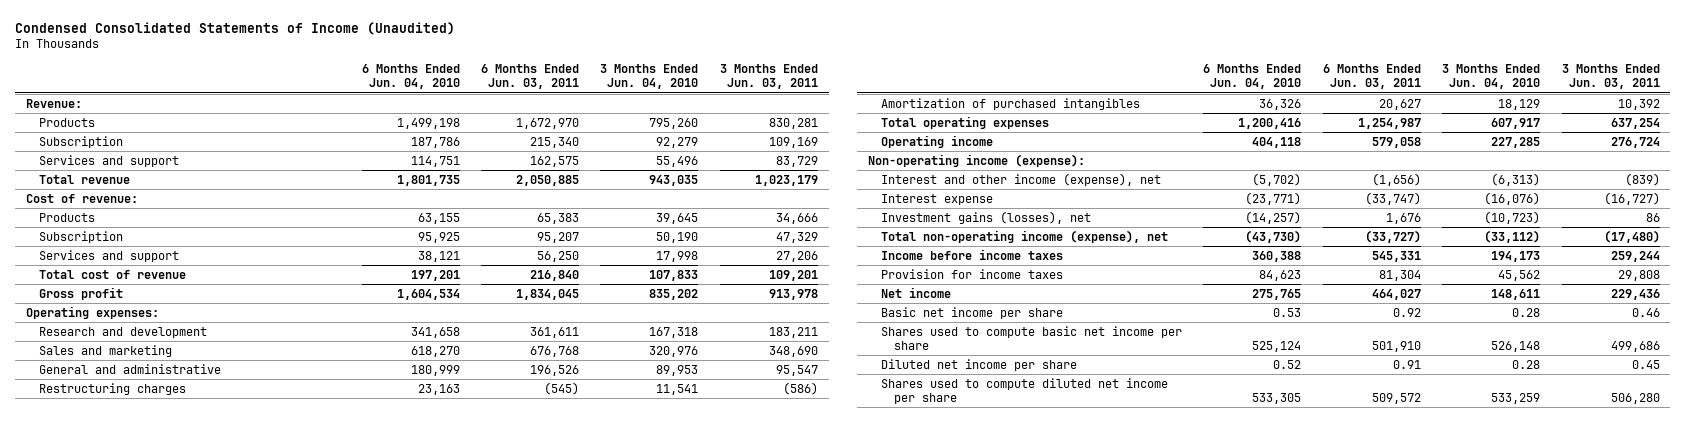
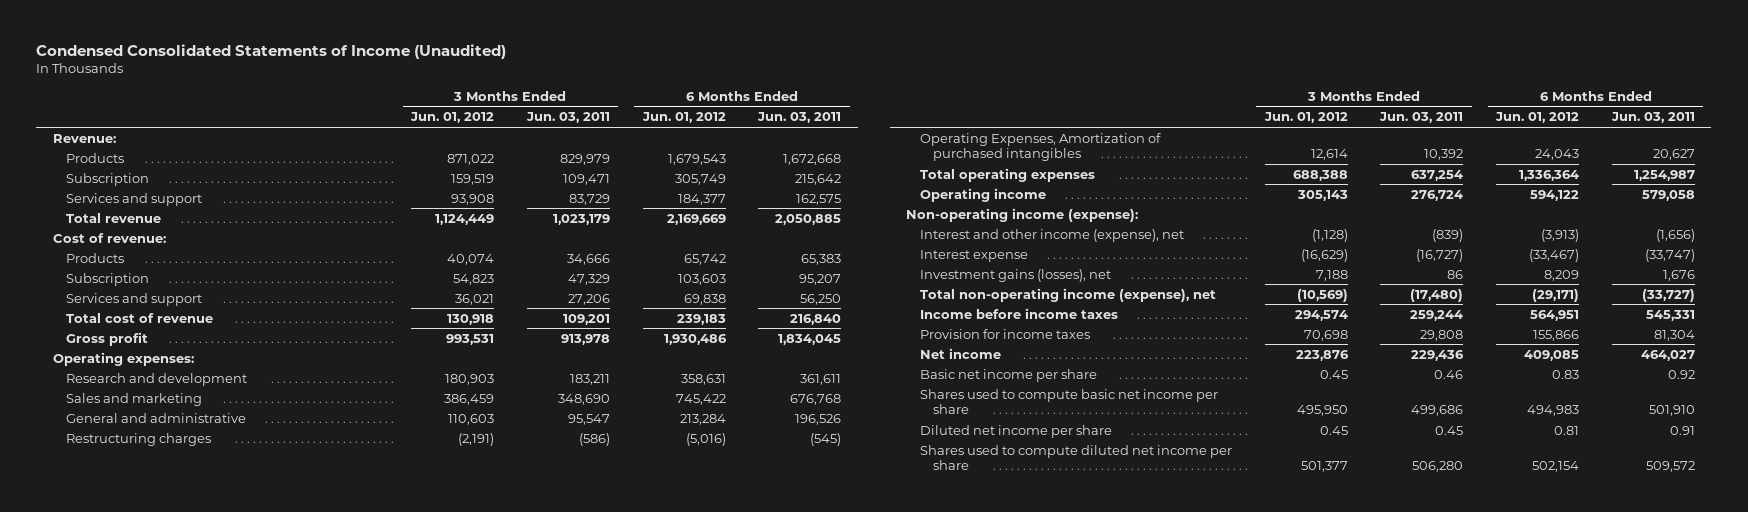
- | 6 Months Ended Jun. 04, 2010 | 6 Months Ended Jun. 03, 2011 | 3 Months Ended Jun. 04, 2010 | 3 Months Ended Jun. 03, 2011
+ | 3 Months Ended Jun. 01, 2012 | 3 Months Ended Jun. 03, 2011 | 6 Months Ended Jun. 01, 2012 | 6 Months Ended Jun. 03, 2011
- Products | 1,499,198 | 1,672,970 | 795,260 | 830,281
- Subscription | 187,786 | 215,340 | 92,279 | 109,169
+ Products | 871,022 | 829,979 | 1,679,543 | 1,672,668
+ Subscription | 159,519 | 109,471 | 305,749 | 215,642
- Amortization of purchased intangibles | 36,326 | 20,627 | 18,129 | 10,392
+ Operating Expenses, Amortization of purchased intangibles | 12,614 | 10,392 | 24,043 | 20,627

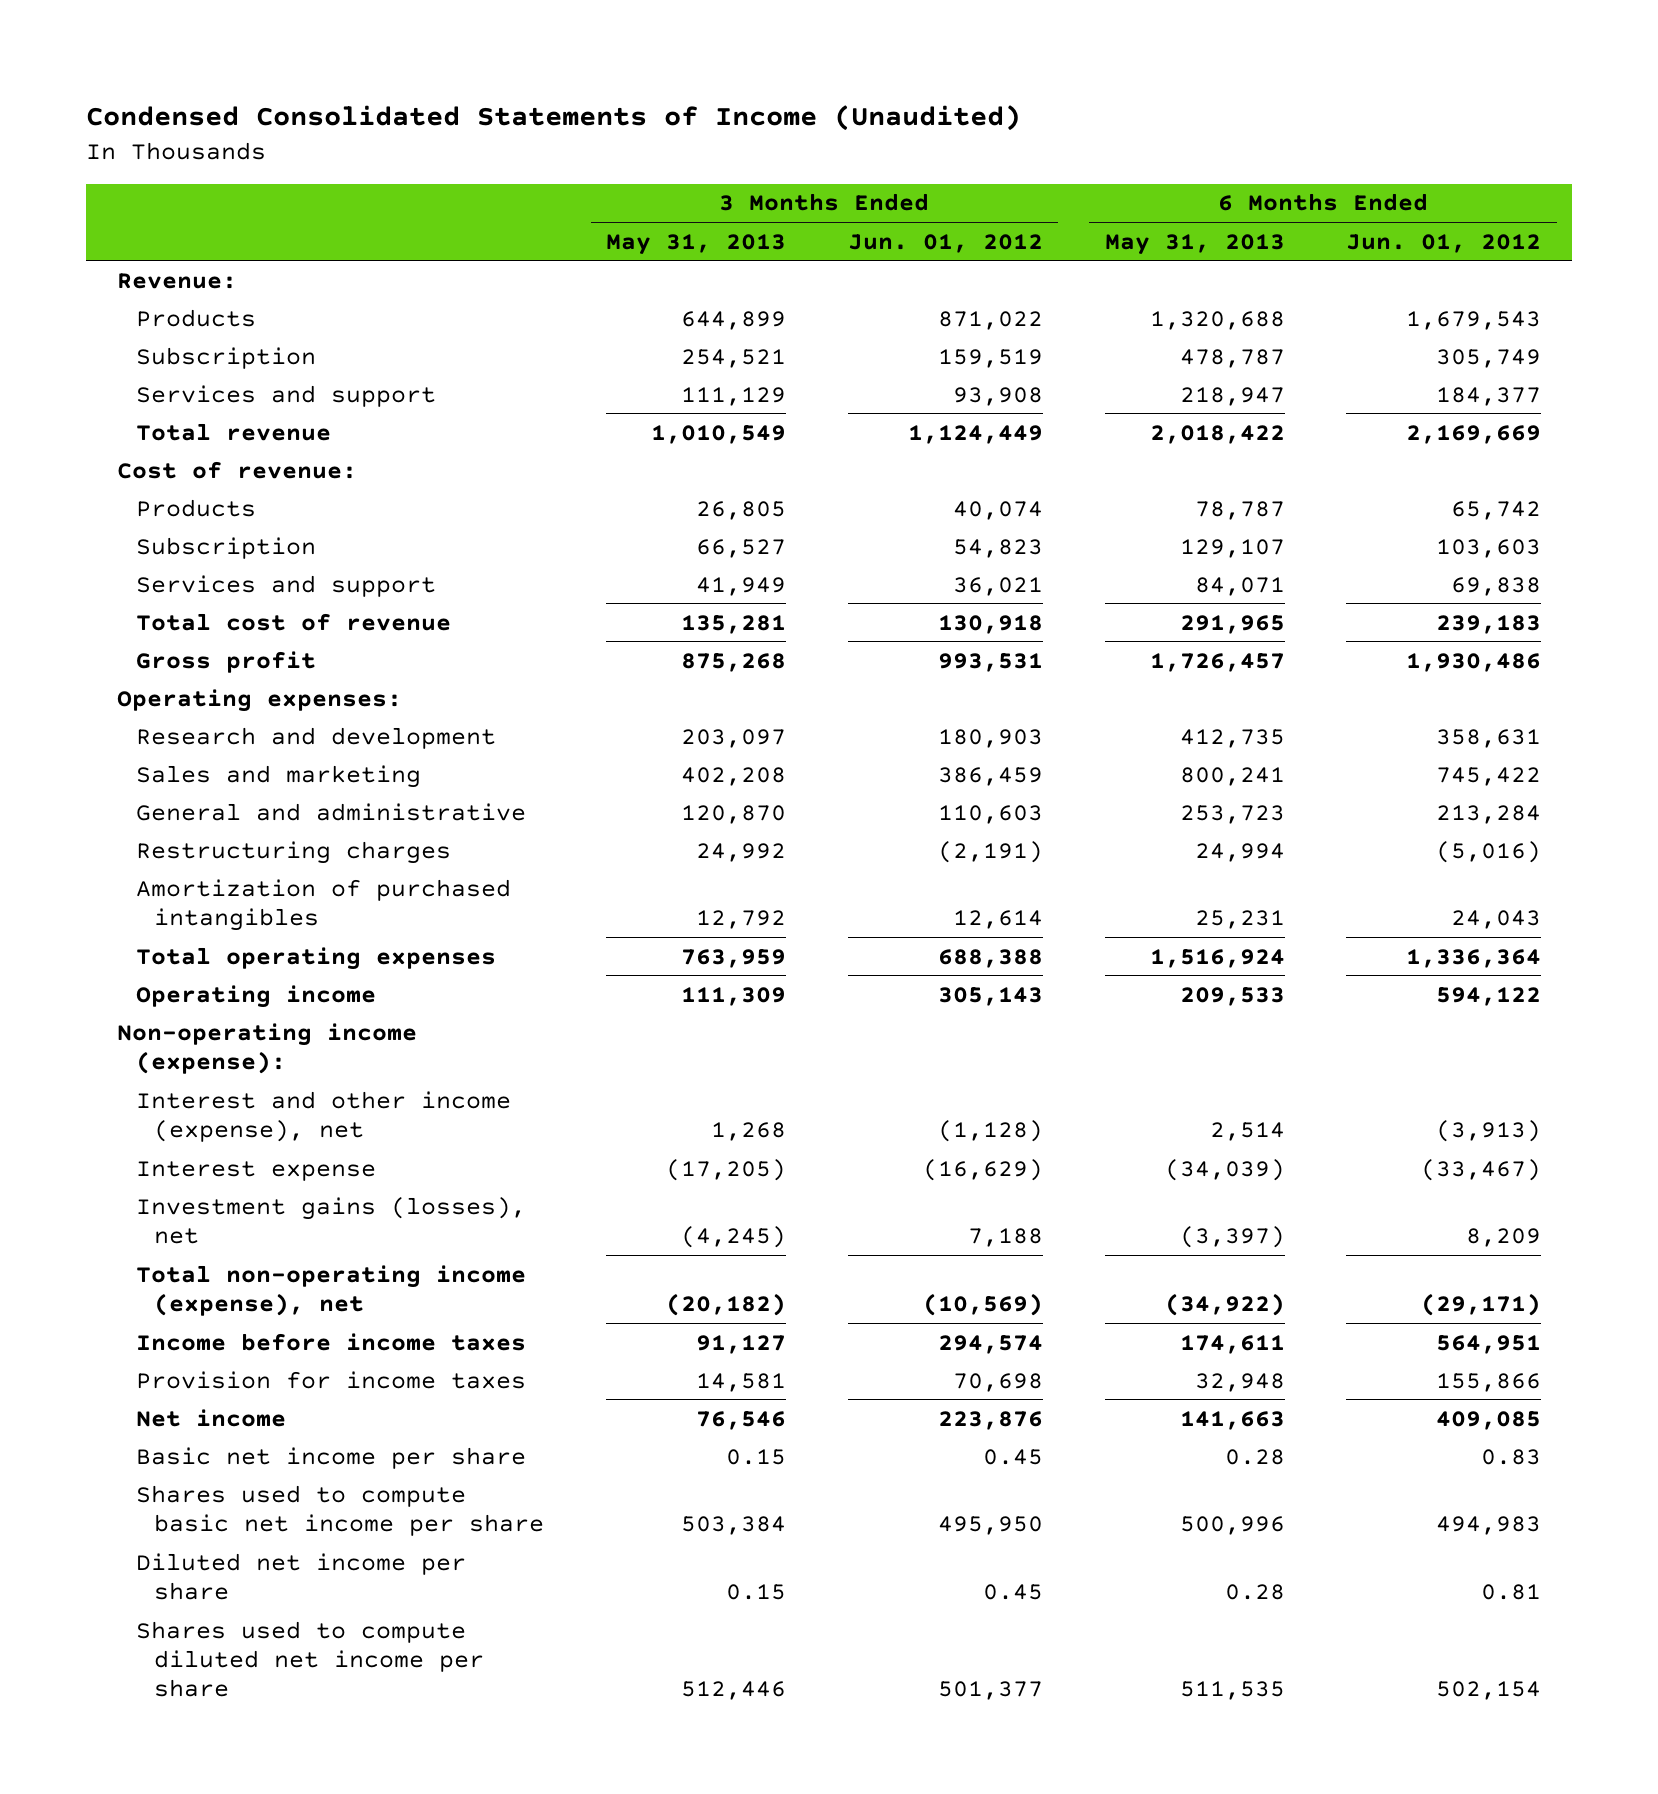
- | 3 Months Ended Jun. 01, 2012 | 3 Months Ended Jun. 03, 2011 | 6 Months Ended Jun. 01, 2012 | 6 Months Ended Jun. 03, 2011
+ | 3 Months Ended May 31, 2013 | 3 Months Ended Jun. 01, 2012 | 6 Months Ended May 31, 2013 | 6 Months Ended Jun. 01, 2012
- Operating Expenses, Amortization of purchased intangibles | 12,614 | 10,392 | 24,043 | 20,627
+ Amortization of purchased intangibles | 12,792 | 12,614 | 25,231 | 24,043

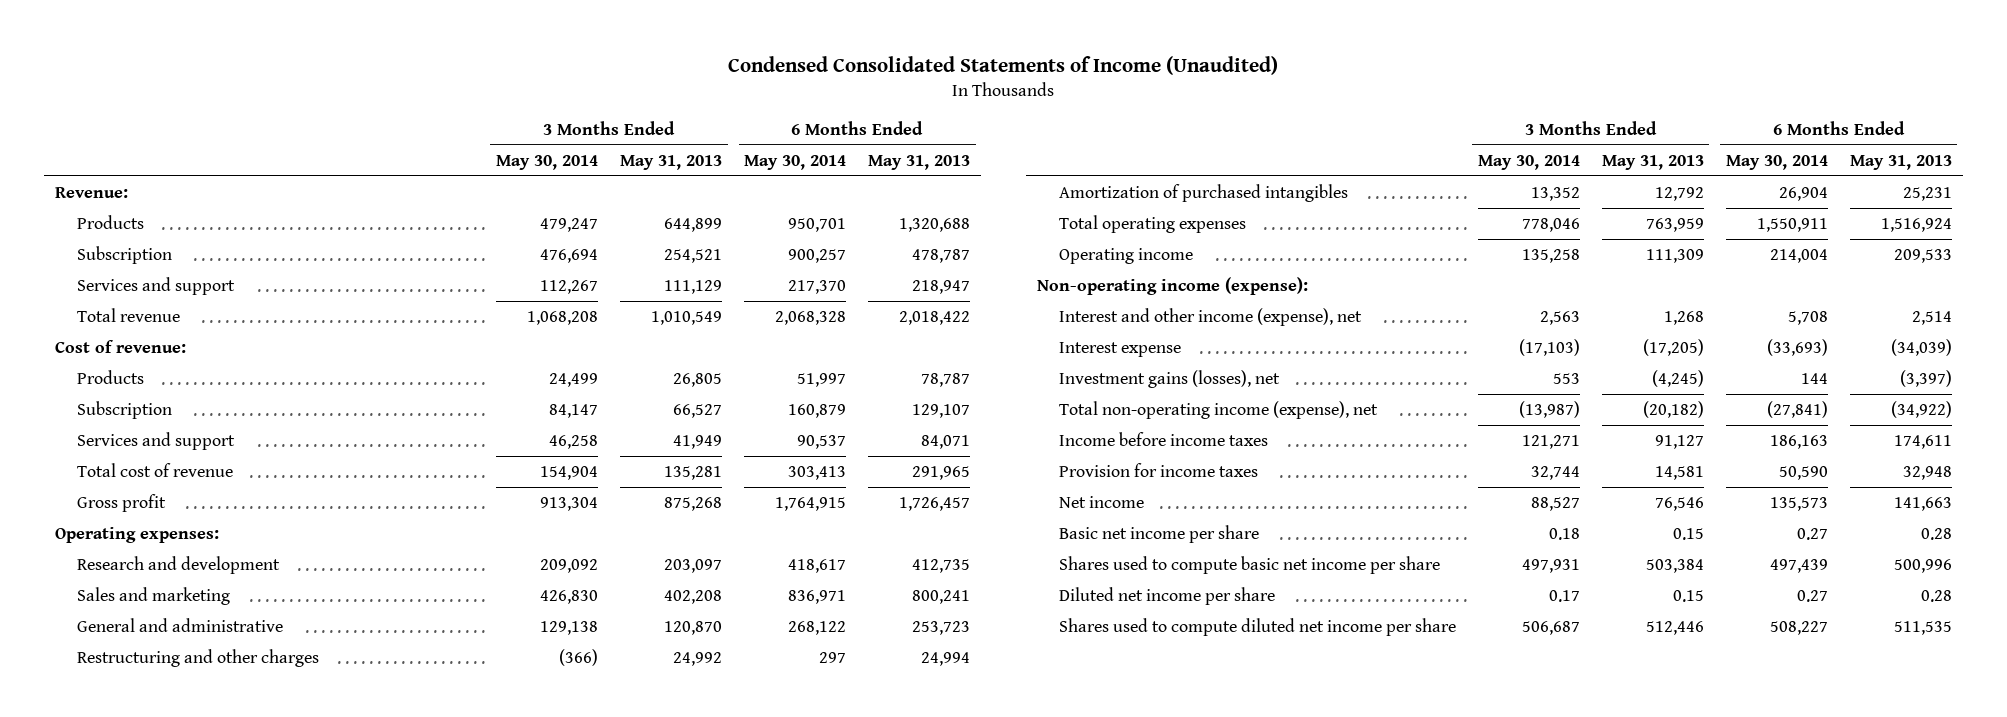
- | 3 Months Ended May 31, 2013 | 3 Months Ended Jun. 01, 2012 | 6 Months Ended May 31, 2013 | 6 Months Ended Jun. 01, 2012
+ | 3 Months Ended May 30, 2014 | 3 Months Ended May 31, 2013 | 6 Months Ended May 30, 2014 | 6 Months Ended May 31, 2013
- Restructuring charges | 24,992 | (2,191) | 24,994 | (5,016)
+ Restructuring and other charges | (366) | 24,992 | 297 | 24,994

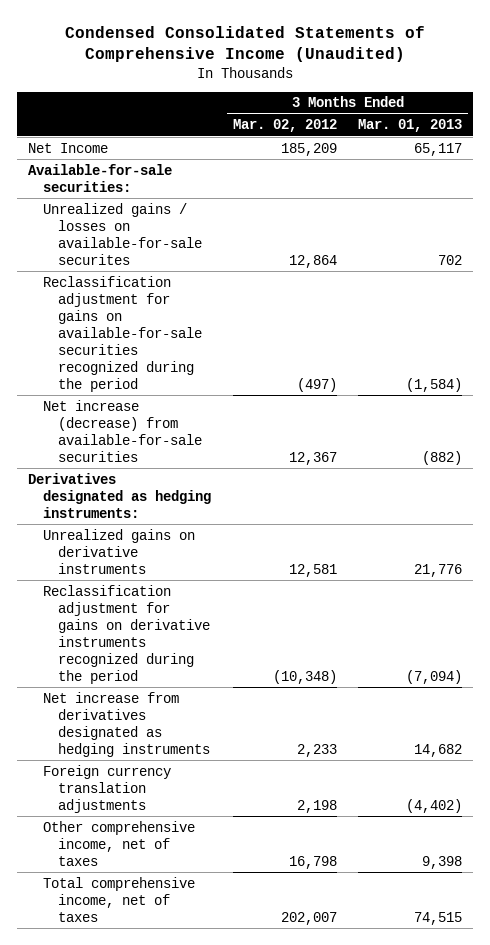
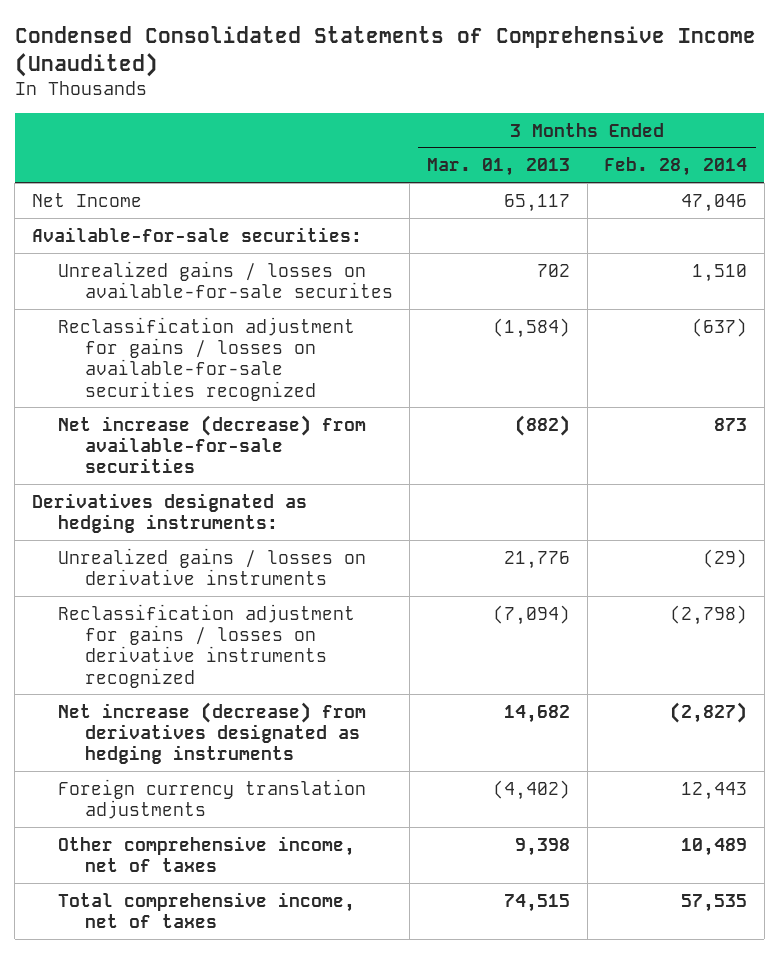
- | 3 Months Ended Mar. 02, 2012 | 3 Months Ended Mar. 01, 2013
+ | 3 Months Ended Mar. 01, 2013 | 3 Months Ended Feb. 28, 2014
- Reclassification adjustment for gains on available-for-sale securities recognized during the period | (497) | (1,584)
+ Reclassification adjustment for gains / losses on available-for-sale securities recognized | (1,584) | (637)
- Unrealized gains on derivative instruments | 12,581 | 21,776
- Reclassification adjustment for gains on derivative instruments recognized during the period | (10,348) | (7,094)
- Net increase from derivatives designated as hedging instruments | 2,233 | 14,682
+ Unrealized gains / losses on derivative instruments | 21,776 | (29)
+ Reclassification adjustment for gains / losses on derivative instruments recognized | (7,094) | (2,798)
+ Net increase (decrease) from derivatives designated as hedging instruments | 14,682 | (2,827)

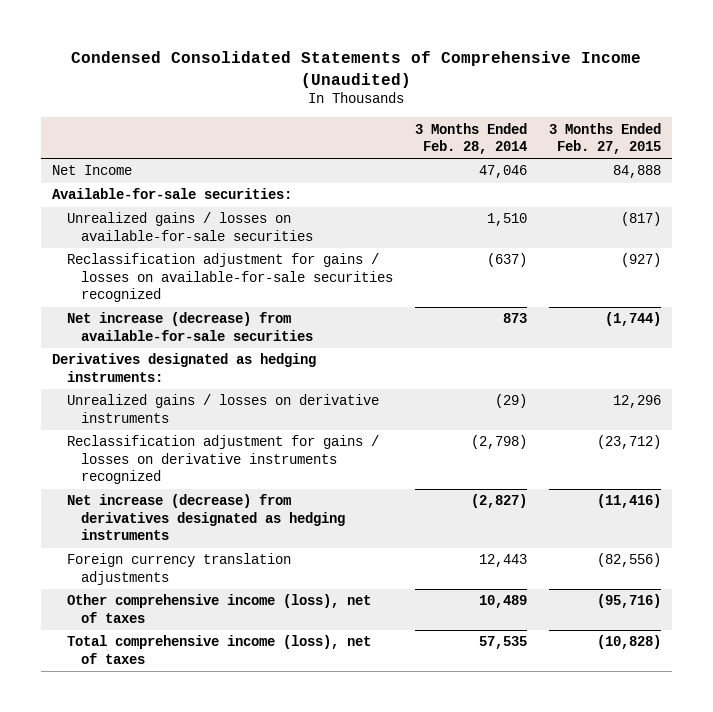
- | 3 Months Ended Mar. 01, 2013 | 3 Months Ended Feb. 28, 2014
+ | 3 Months Ended Feb. 28, 2014 | 3 Months Ended Feb. 27, 2015
- Unrealized gains / losses on available-for-sale securites | 702 | 1,510
+ Unrealized gains / losses on available-for-sale securities | 1,510 | (817)
- Other comprehensive income, net of taxes | 9,398 | 10,489
- Total comprehensive income, net of taxes | 74,515 | 57,535
+ Other comprehensive income (loss), net of taxes | 10,489 | (95,716)
+ Total comprehensive income (loss), net of taxes | 57,535 | (10,828)

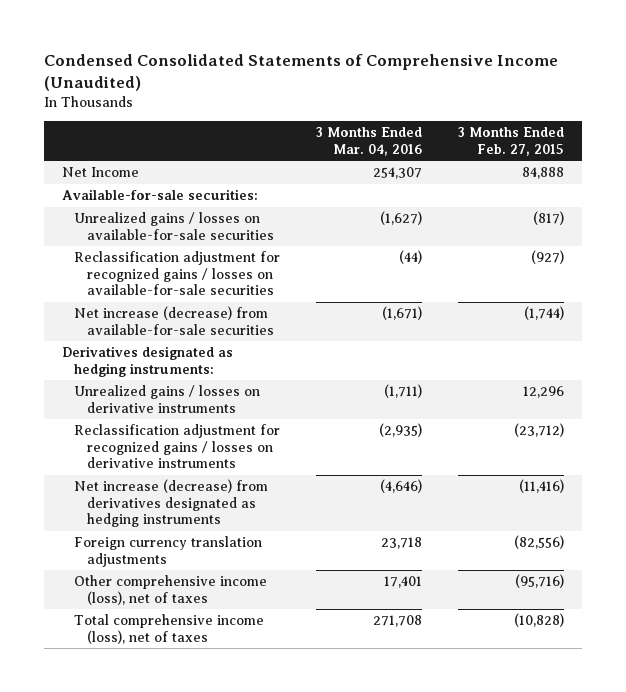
- | 3 Months Ended Feb. 28, 2014 | 3 Months Ended Feb. 27, 2015
+ | 3 Months Ended Mar. 04, 2016 | 3 Months Ended Feb. 27, 2015
- Reclassification adjustment for gains / losses on available-for-sale securities recognized | (637) | (927)
+ Reclassification adjustment for recognized gains / losses on available-for-sale securities | (44) | (927)
- Reclassification adjustment for gains / losses on derivative instruments recognized | (2,798) | (23,712)
+ Reclassification adjustment for recognized gains / losses on derivative instruments | (2,935) | (23,712)

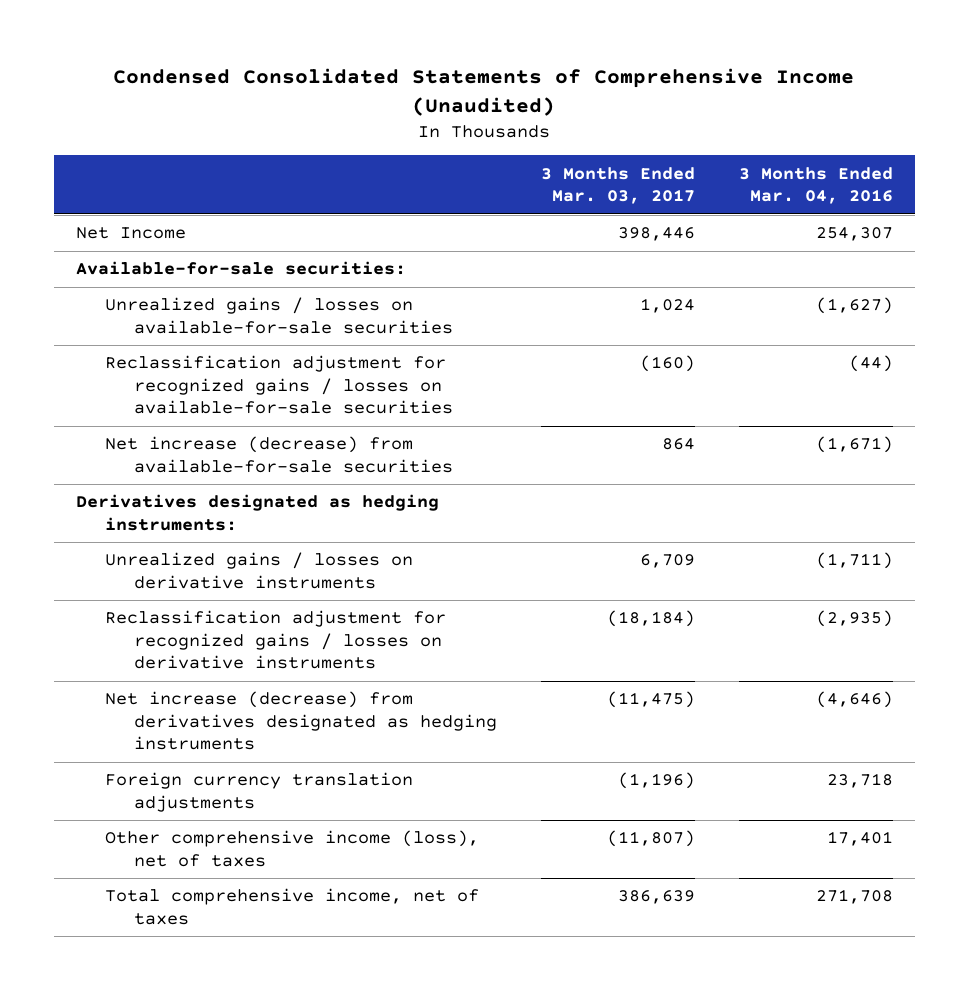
- | 3 Months Ended Mar. 04, 2016 | 3 Months Ended Feb. 27, 2015
+ | 3 Months Ended Mar. 03, 2017 | 3 Months Ended Mar. 04, 2016
- Total comprehensive income (loss), net of taxes | 271,708 | (10,828)
+ Total comprehensive income, net of taxes | 386,639 | 271,708

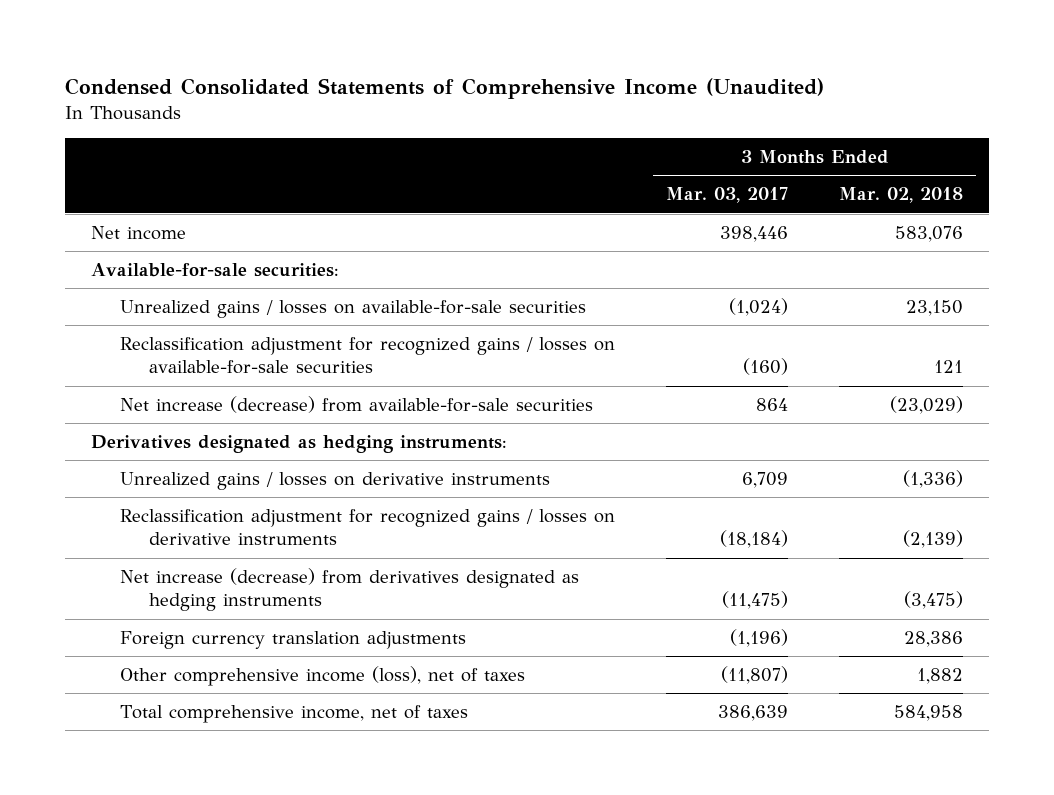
- | 3 Months Ended Mar. 03, 2017 | 3 Months Ended Mar. 04, 2016
+ | 3 Months Ended Mar. 03, 2017 | 3 Months Ended Mar. 02, 2018
- Net Income | 398,446 | 254,307
+ Net income | 398,446 | 583,076
- Unrealized gains / losses on available-for-sale securities | 1,024 | (1,627)
+ Unrealized gains / losses on available-for-sale securities | (1,024) | 23,150

